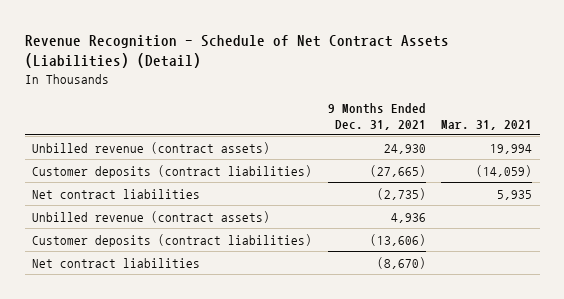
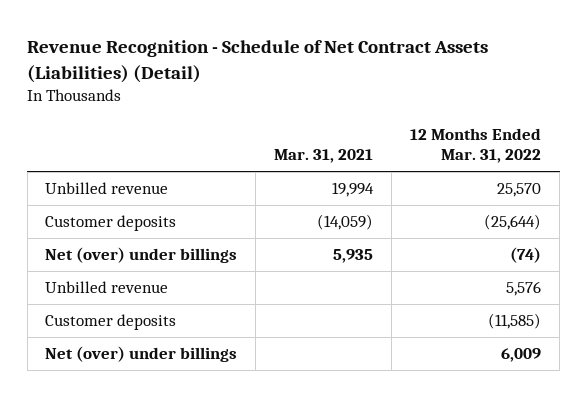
- | 9 Months Ended Dec. 31, 2021 | Mar. 31, 2021
+ | Mar. 31, 2021 | 12 Months Ended Mar. 31, 2022
- Unbilled revenue (contract assets) | 24,930 | 19,994
- Customer deposits (contract liabilities) | (27,665) | (14,059)
- Net contract liabilities | (2,735) | 5,935
- Unbilled revenue (contract assets) | 4,936 |
- Customer deposits (contract liabilities) | (13,606) |
- Net contract liabilities | (8,670) |
+ Unbilled revenue | 19,994 | 25,570
+ Customer deposits | (14,059) | (25,644)
+ Net (over) under billings | 5,935 | (74)
+ Unbilled revenue | | 5,576
+ Customer deposits | | (11,585)
+ Net (over) under billings | | 6,009

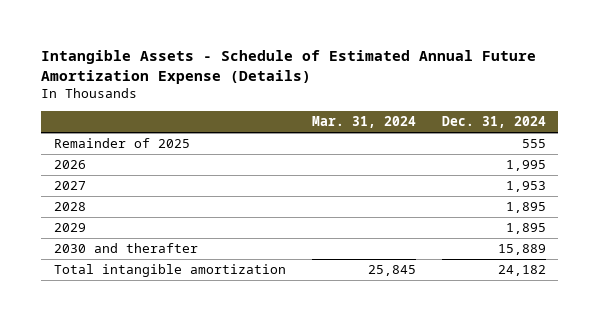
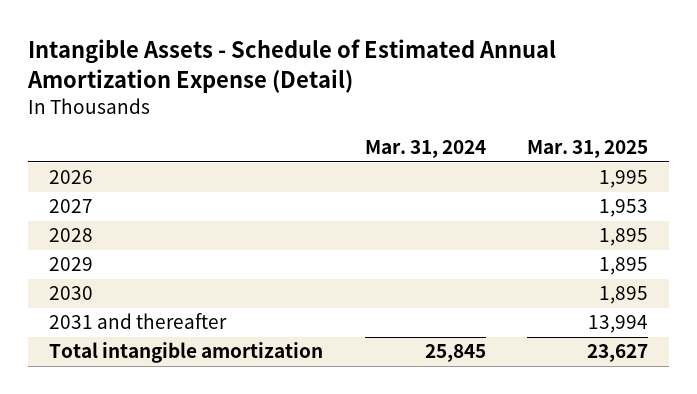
- Intangible Assets - Schedule of Estimated Annual Future Amortization Expense (Details)
+ Intangible Assets - Schedule of Estimated Annual Amortization Expense (Detail)
- | Mar. 31, 2024 | Dec. 31, 2024
+ | Mar. 31, 2024 | Mar. 31, 2025
- Remainder of 2025 | | 555
- 2030 and therafter | | 15,889
+ 2030 | | 1,895
+ 2031 and thereafter | | 13,994

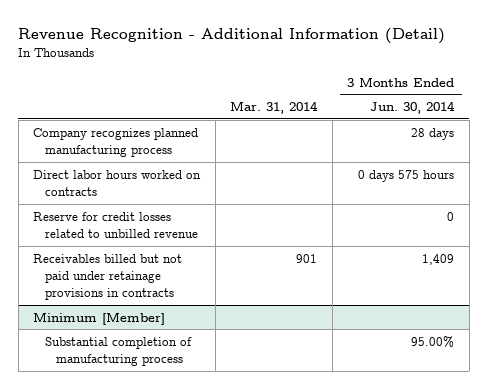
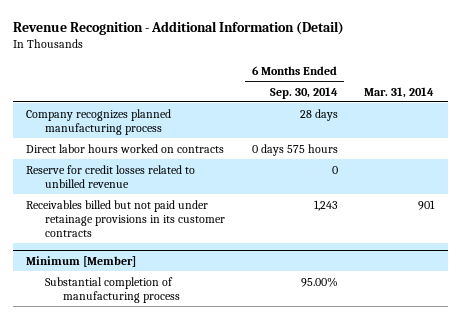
- | Mar. 31, 2014 | 3 Months Ended Jun. 30, 2014
+ | 6 Months Ended Sep. 30, 2014 | Mar. 31, 2014
- Receivables billed but not paid under retainage provisions in contracts | 901 | 1,409
+ Receivables billed but not paid under retainage provisions in its customer contracts | 1,243 | 901

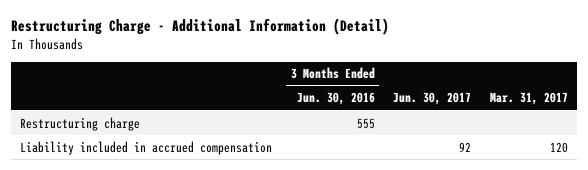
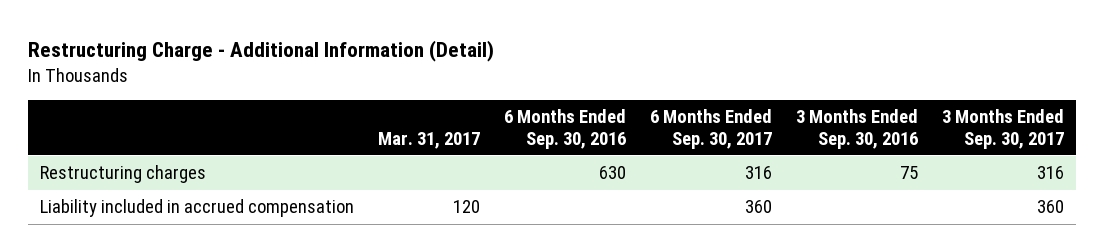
- | 3 Months Ended Jun. 30, 2016 | Jun. 30, 2017 | Mar. 31, 2017
+ | Mar. 31, 2017 | 6 Months Ended Sep. 30, 2016 | 6 Months Ended Sep. 30, 2017 | 3 Months Ended Sep. 30, 2016 | 3 Months Ended Sep. 30, 2017
- Restructuring charge | 555 | |
+ Restructuring charges | | 630 | 316 | 75 | 316

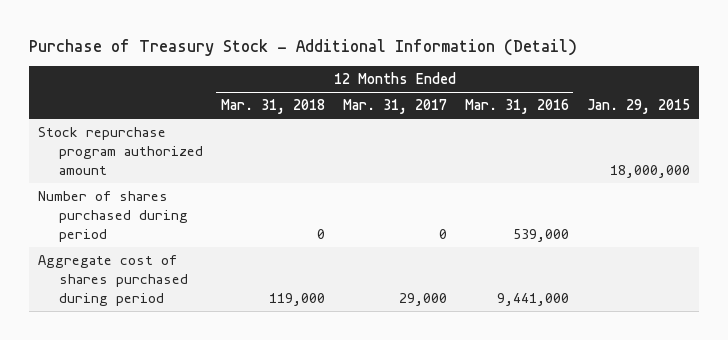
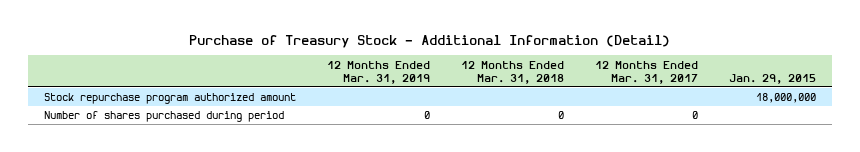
- | 12 Months Ended Mar. 31, 2018 | 12 Months Ended Mar. 31, 2017 | 12 Months Ended Mar. 31, 2016 | Jan. 29, 2015
+ | 12 Months Ended Mar. 31, 2019 | 12 Months Ended Mar. 31, 2018 | 12 Months Ended Mar. 31, 2017 | Jan. 29, 2015
- Aggregate cost of shares purchased during period | 119,000 | 29,000 | 9,441,000 |

